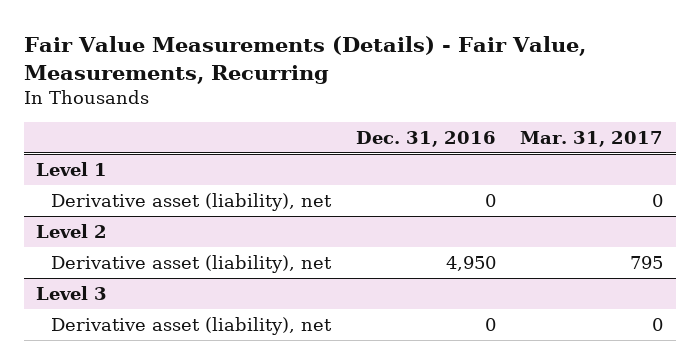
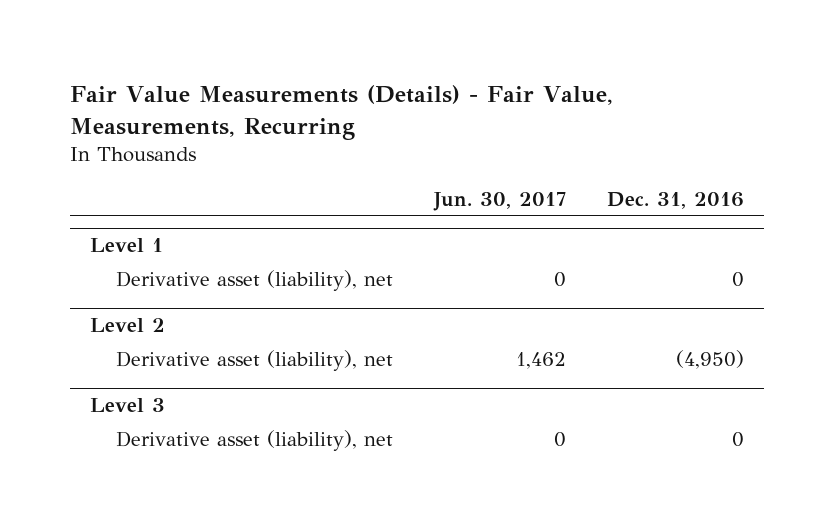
- | Dec. 31, 2016 | Mar. 31, 2017
+ | Jun. 30, 2017 | Dec. 31, 2016
@ Level 2
- Derivative asset (liability), net | 4,950 | 795
+ Derivative asset (liability), net | 1,462 | (4,950)

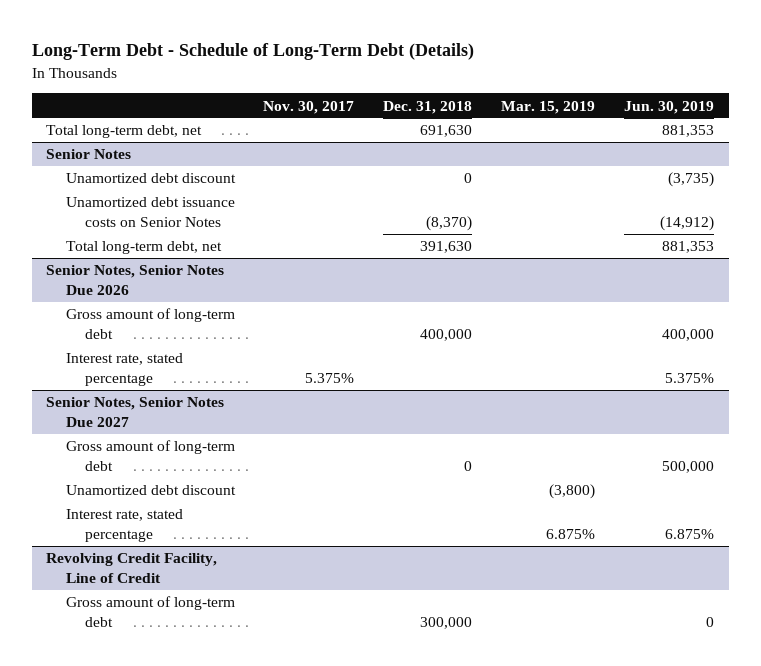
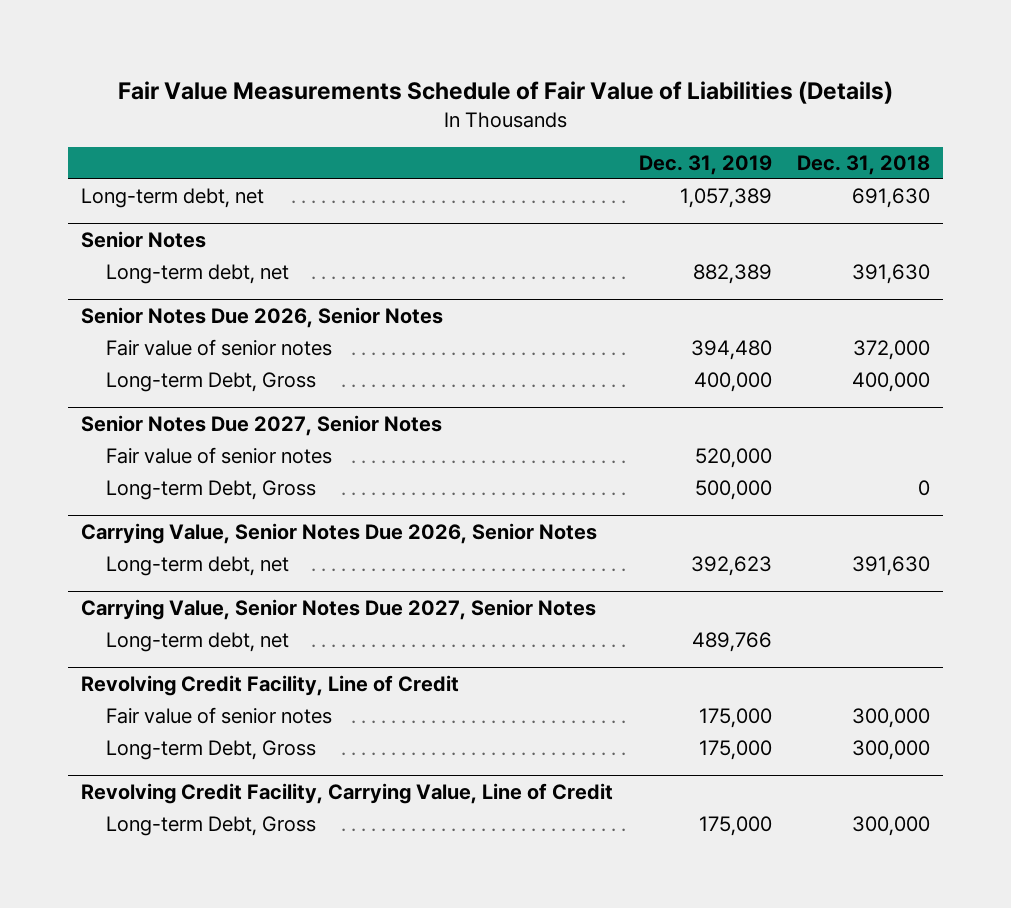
- Long-Term Debt - Schedule of Long-Term Debt (Details)
+ Fair Value Measurements Schedule of Fair Value of Liabilities (Details)
- | Nov. 30, 2017 | Dec. 31, 2018 | Mar. 15, 2019 | Jun. 30, 2019
+ | Dec. 31, 2019 | Dec. 31, 2018
- Total long-term debt, net | | 691,630 | | 881,353
+ Long-term debt, net | 1,057,389 | 691,630
@ Senior Notes
- Unamortized debt discount | | 0 | | (3,735)
- Unamortized debt issuance costs on Senior Notes | | (8,370) | | (14,912)
- Total long-term debt, net | | 391,630 | | 881,353
- Senior Notes, Senior Notes Due 2026
- Gross amount of long-term debt | | 400,000 | | 400,000
- Interest rate, stated percentage | 5.375% | | | 5.375%
- Senior Notes, Senior Notes Due 2027
- Gross amount of long-term debt | | 0 | | 500,000
- Unamortized debt discount | | | (3,800) |
- Interest rate, stated percentage | | | 6.875% | 6.875%
@ Senior Notes
+ Long-term debt, net | 882,389 | 391,630
+ Senior Notes Due 2026, Senior Notes
+ Fair value of senior notes | 394,480 | 372,000
+ Long-term Debt, Gross | 400,000 | 400,000
+ Senior Notes Due 2027, Senior Notes
+ Fair value of senior notes | 520,000 |
+ Long-term Debt, Gross | 500,000 | 0
+ Carrying Value, Senior Notes Due 2026, Senior Notes
+ Long-term debt, net | 392,623 | 391,630
+ Carrying Value, Senior Notes Due 2027, Senior Notes
+ Long-term debt, net | 489,766 |
@ Revolving Credit Facility, Line of Credit
- Gross amount of long-term debt | | 300,000 | | 0
+ Fair value of senior notes | 175,000 | 300,000
+ Long-term Debt, Gross | 175,000 | 300,000
+ Revolving Credit Facility, Carrying Value, Line of Credit
+ Long-term Debt, Gross | 175,000 | 300,000

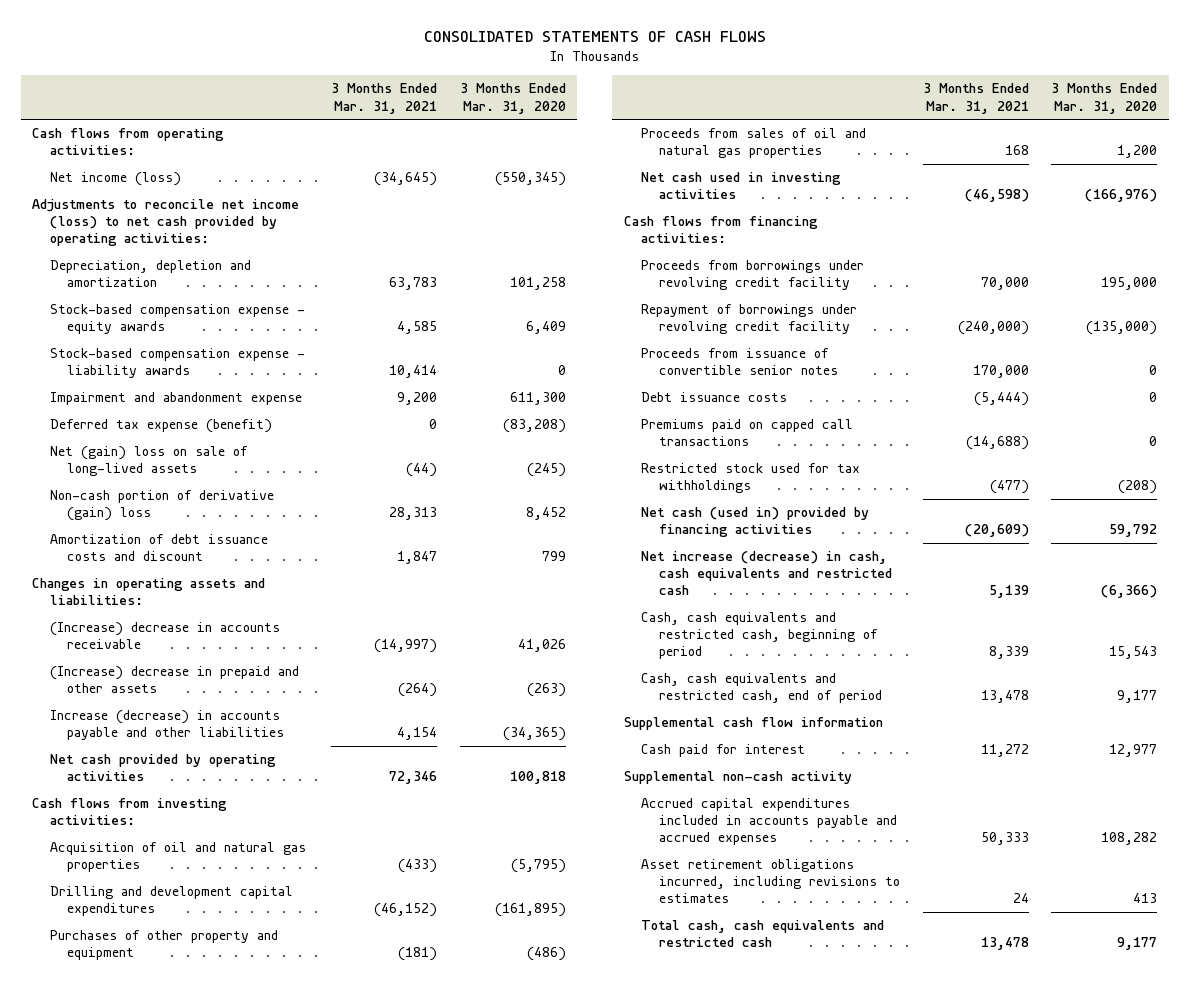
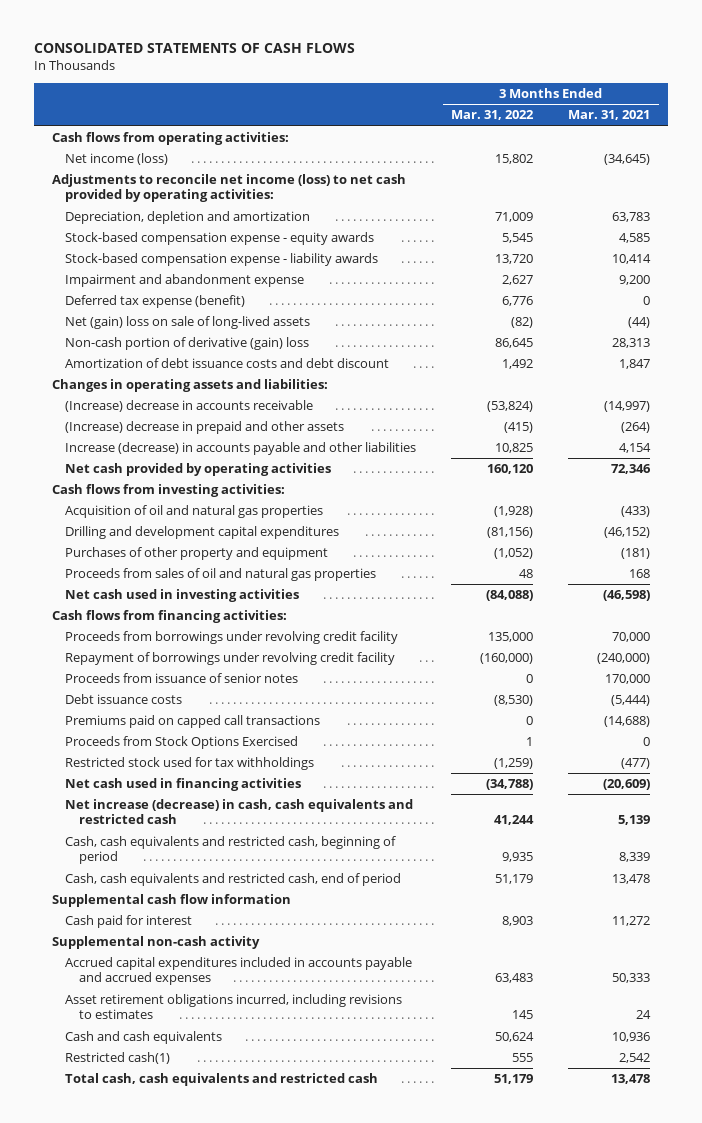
- | 3 Months Ended Mar. 31, 2021 | 3 Months Ended Mar. 31, 2020
+ | 3 Months Ended Mar. 31, 2022 | 3 Months Ended Mar. 31, 2021
- Amortization of debt issuance costs and discount | 1,847 | 799
+ Amortization of debt issuance costs and debt discount | 1,492 | 1,847
- Proceeds from issuance of convertible senior notes | 170,000 | 0
+ Proceeds from issuance of senior notes | 0 | 170,000
+ Proceeds from Stock Options Exercised | 1 | 0
- Net cash (used in) provided by financing activities | (20,609) | 59,792
+ Net cash used in financing activities | (34,788) | (20,609)
+ Cash and cash equivalents | 50,624 | 10,936
+ Restricted cash(1) | 555 | 2,542

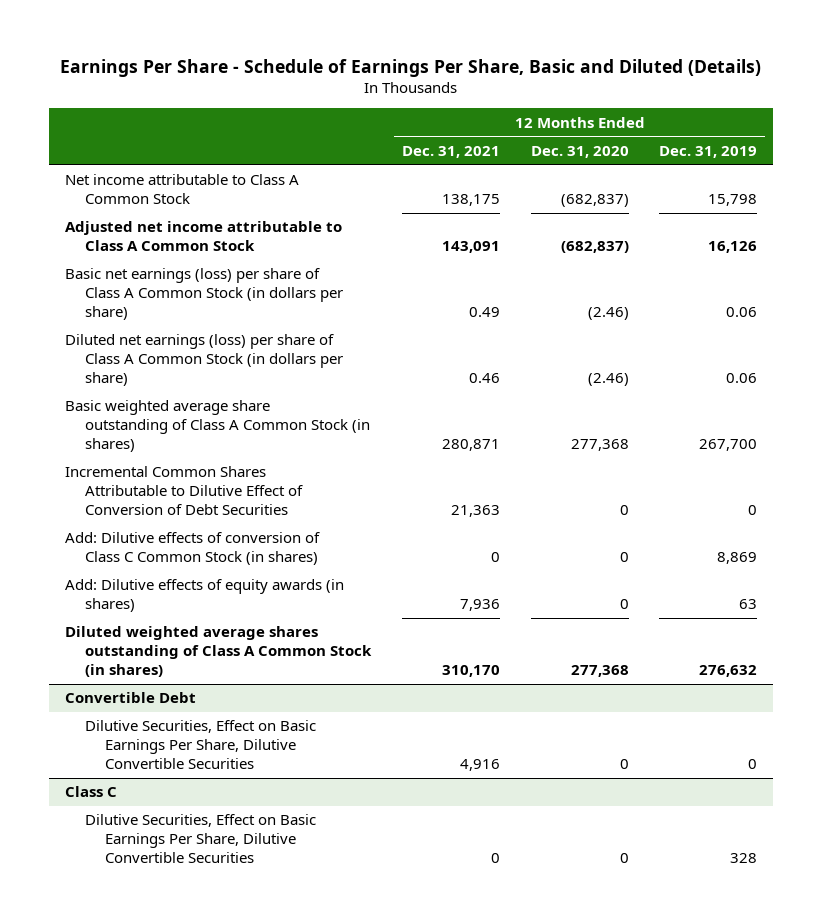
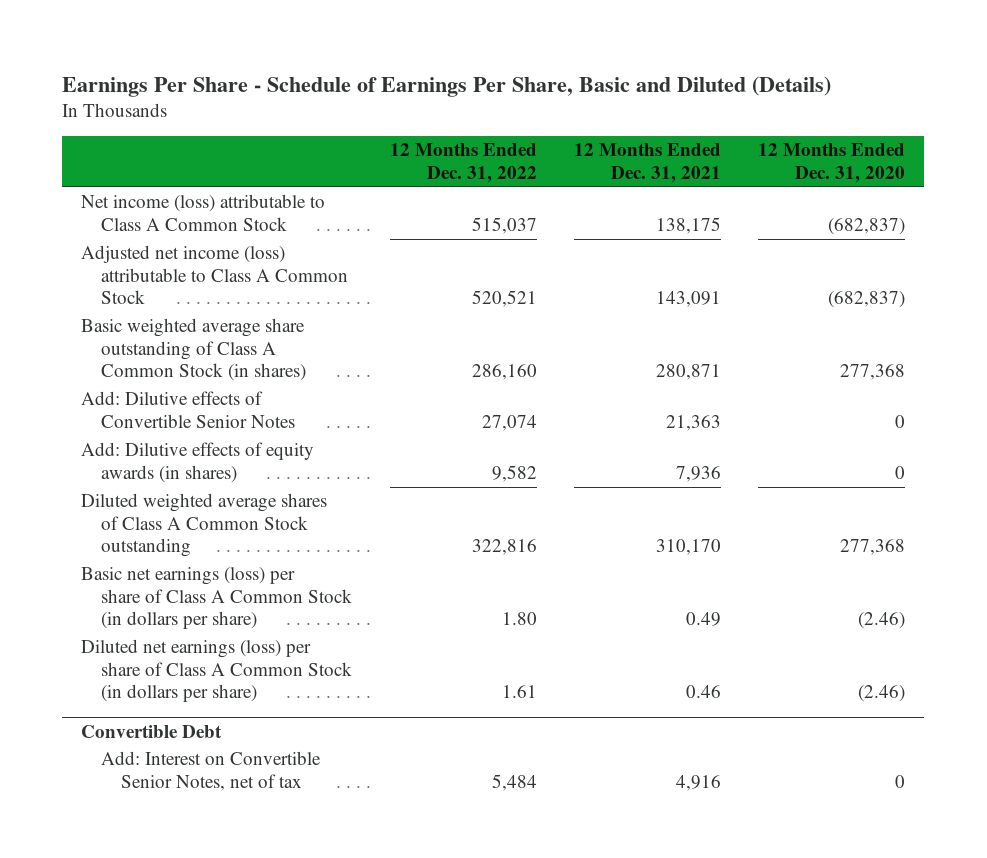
- | 12 Months Ended Dec. 31, 2021 | 12 Months Ended Dec. 31, 2020 | 12 Months Ended Dec. 31, 2019
+ | 12 Months Ended Dec. 31, 2022 | 12 Months Ended Dec. 31, 2021 | 12 Months Ended Dec. 31, 2020
- Net income attributable to Class A Common Stock | 138,175 | (682,837) | 15,798
- Adjusted net income attributable to Class A Common Stock | 143,091 | (682,837) | 16,126
+ Net income (loss) attributable to Class A Common Stock | 515,037 | 138,175 | (682,837)
+ Adjusted net income (loss) attributable to Class A Common Stock | 520,521 | 143,091 | (682,837)
- Incremental Common Shares Attributable to Dilutive Effect of Conversion of Debt Securities | 21,363 | 0 | 0
- Add: Dilutive effects of conversion of Class C Common Stock (in shares) | 0 | 0 | 8,869
+ Add: Dilutive effects of Convertible Senior Notes | 27,074 | 21,363 | 0
- Diluted weighted average shares outstanding of Class A Common Stock (in shares) | 310,170 | 277,368 | 276,632
+ Diluted weighted average shares of Class A Common Stock outstanding | 322,816 | 310,170 | 277,368
moved down: Basic net earnings (loss) per share of Class A Common Stock (in dollars per share) | 1.80 | 0.49 | (2.46)
moved down: Diluted net earnings (loss) per share of Class A Common Stock (in dollars per share) | 1.61 | 0.46 | (2.46)
@ Convertible Debt
- Dilutive Securities, Effect on Basic Earnings Per Share, Dilutive Convertible Securities | 4,916 | 0 | 0
- Class C
- Dilutive Securities, Effect on Basic Earnings Per Share, Dilutive Convertible Securities | 0 | 0 | 328
@ Convertible Debt
+ Add: Interest on Convertible Senior Notes, net of tax | 5,484 | 4,916 | 0

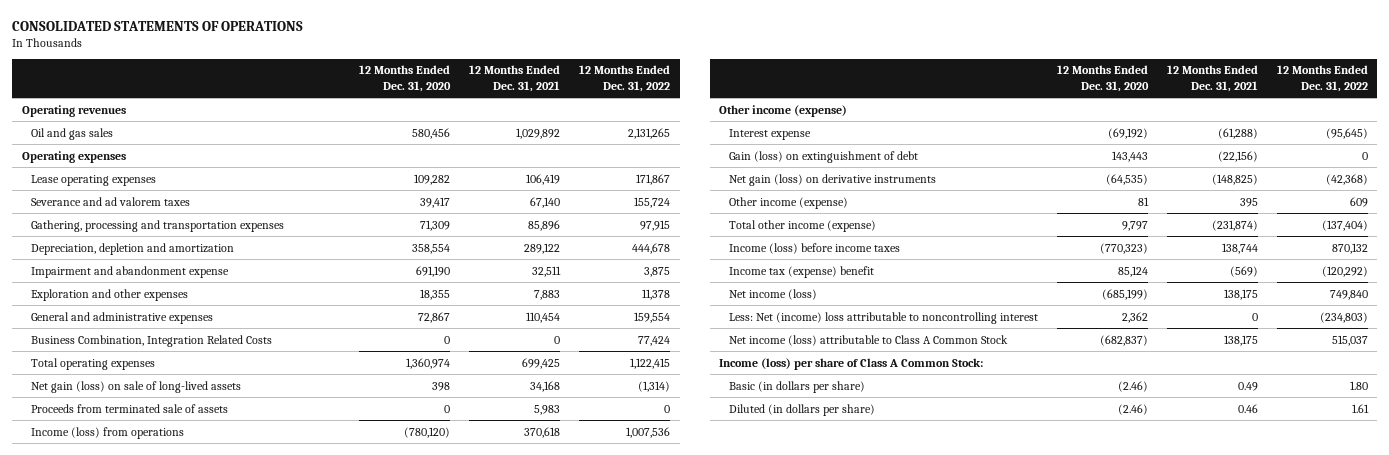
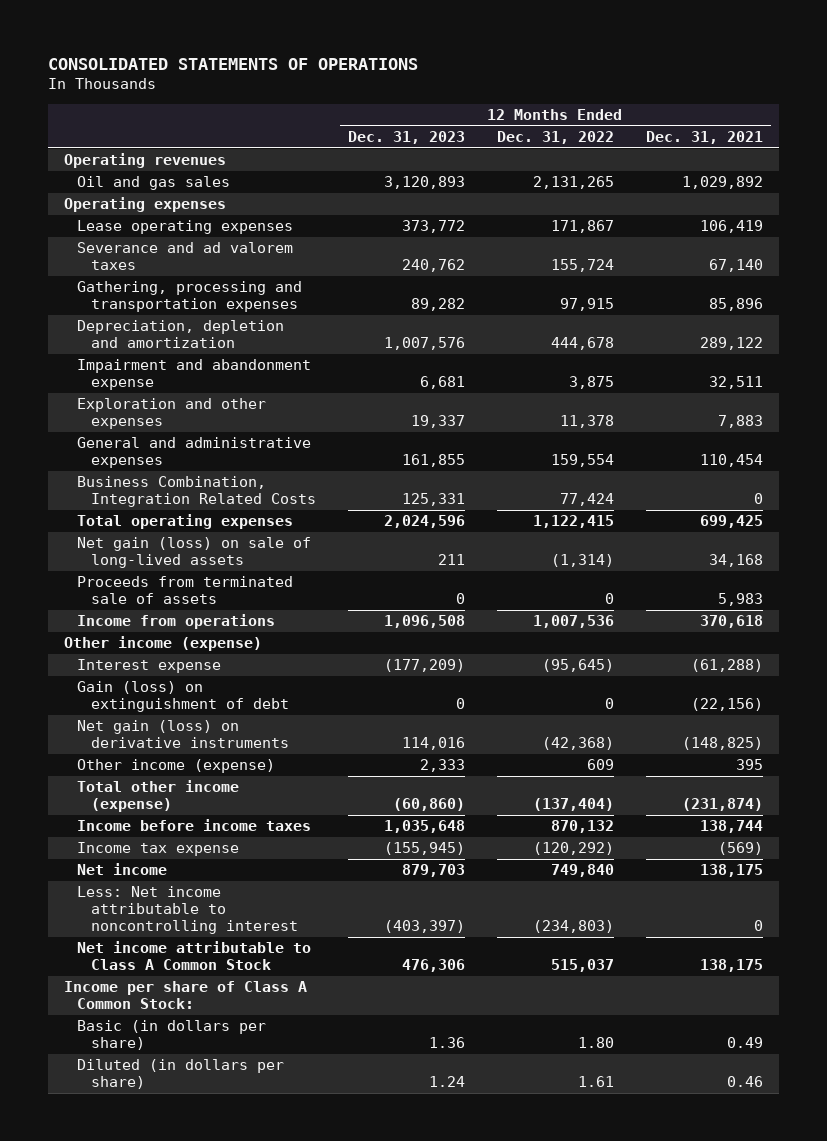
- | 12 Months Ended Dec. 31, 2020 | 12 Months Ended Dec. 31, 2021 | 12 Months Ended Dec. 31, 2022
+ | 12 Months Ended Dec. 31, 2023 | 12 Months Ended Dec. 31, 2022 | 12 Months Ended Dec. 31, 2021
- Income (loss) from operations | (780,120) | 370,618 | 1,007,536
+ Income from operations | 1,096,508 | 1,007,536 | 370,618
- Income (loss) before income taxes | (770,323) | 138,744 | 870,132
- Income tax (expense) benefit | 85,124 | (569) | (120,292)
- Net income (loss) | (685,199) | 138,175 | 749,840
- Less: Net (income) loss attributable to noncontrolling interest | 2,362 | 0 | (234,803)
- Net income (loss) attributable to Class A Common Stock | (682,837) | 138,175 | 515,037
- Income (loss) per share of Class A Common Stock:
+ Income before income taxes | 1,035,648 | 870,132 | 138,744
+ Income tax expense | (155,945) | (120,292) | (569)
+ Net income | 879,703 | 749,840 | 138,175
+ Less: Net income attributable to noncontrolling interest | (403,397) | (234,803) | 0
+ Net income attributable to Class A Common Stock | 476,306 | 515,037 | 138,175
+ Income per share of Class A Common Stock:

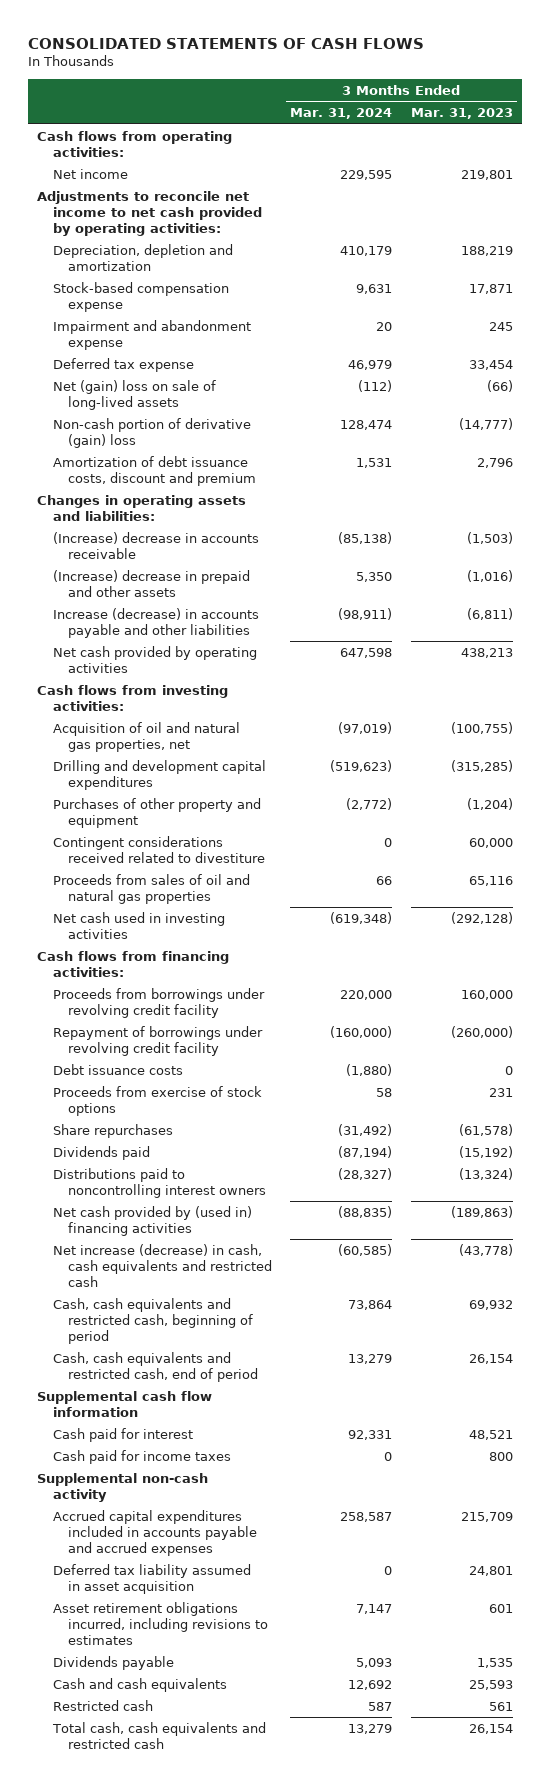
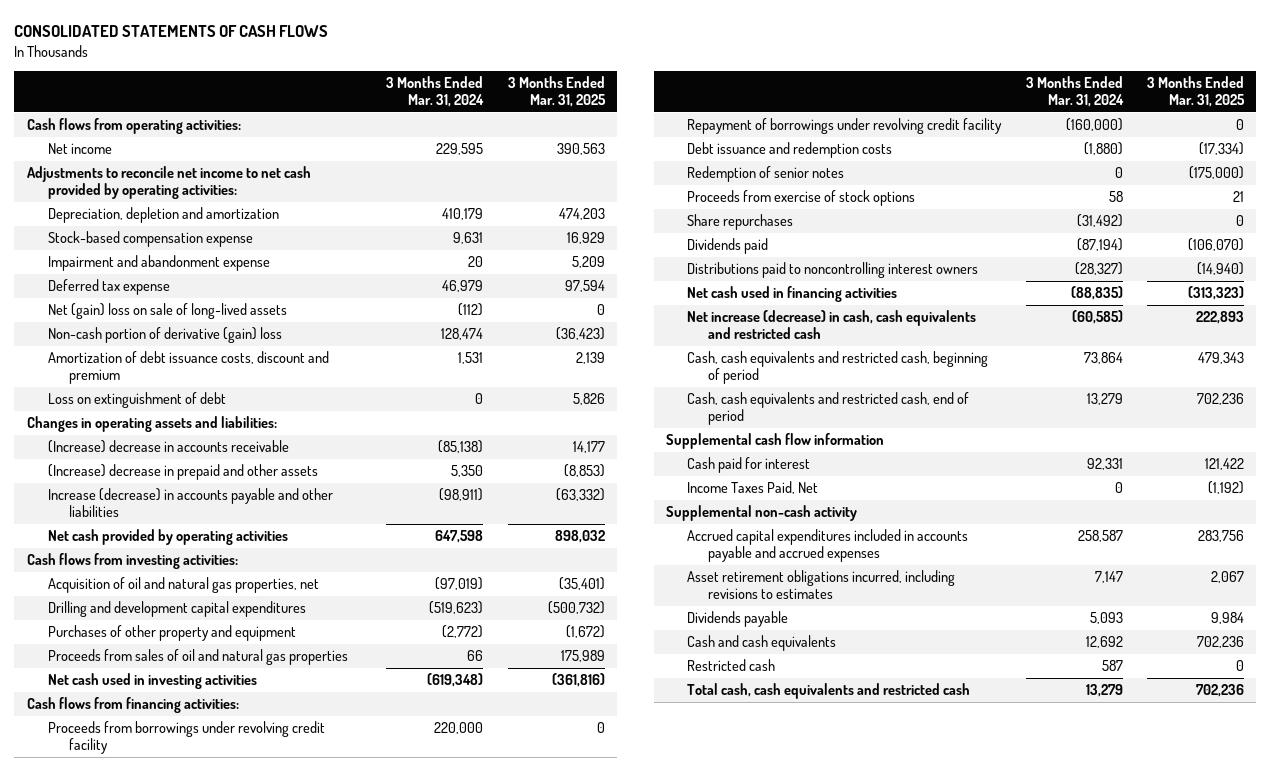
- | 3 Months Ended Mar. 31, 2024 | 3 Months Ended Mar. 31, 2023
+ | 3 Months Ended Mar. 31, 2024 | 3 Months Ended Mar. 31, 2025
+ Loss on extinguishment of debt | 0 | 5,826
- Contingent considerations received related to divestiture | 0 | 60,000
- Debt issuance costs | (1,880) | 0
+ Debt issuance and redemption costs | (1,880) | (17,334)
+ Redemption of senior notes | 0 | (175,000)
- Net cash provided by (used in) financing activities | (88,835) | (189,863)
+ Net cash used in financing activities | (88,835) | (313,323)
- Cash paid for income taxes | 0 | 800
+ Income Taxes Paid, Net | 0 | (1,192)
- Deferred tax liability assumed in asset acquisition | 0 | 24,801

